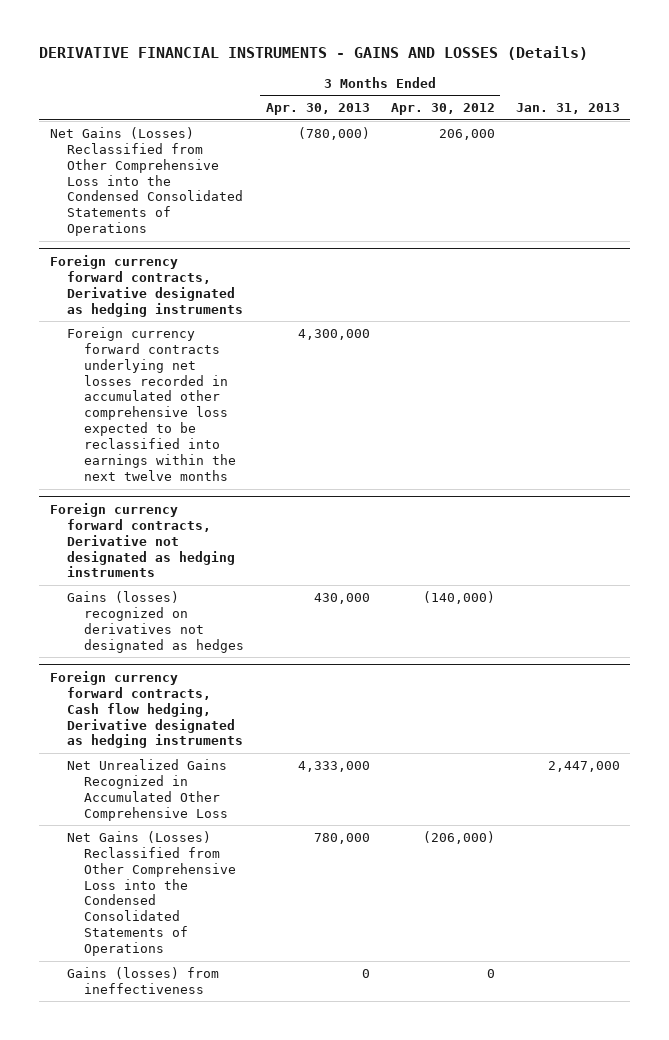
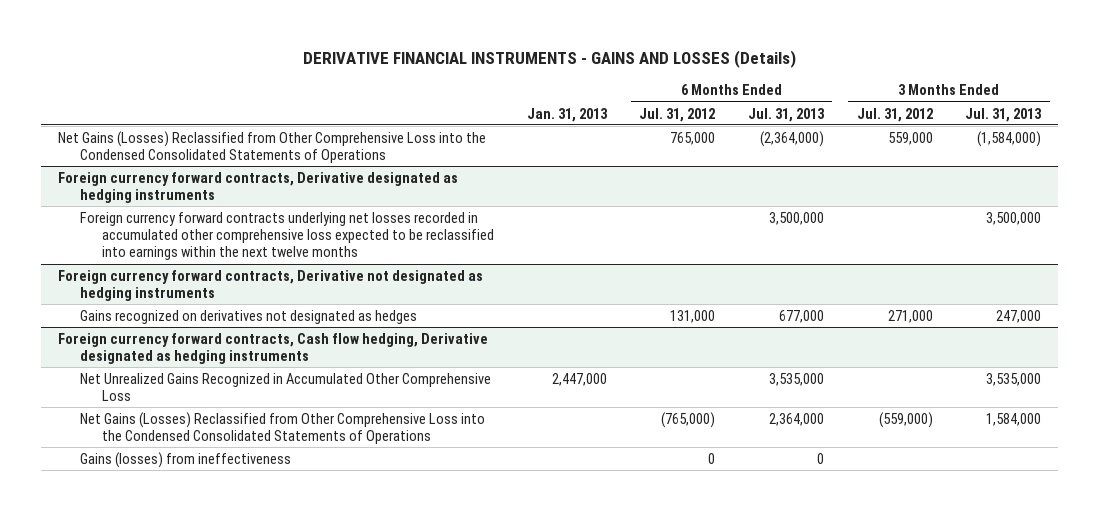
- | 3 Months Ended Apr. 30, 2013 | 3 Months Ended Apr. 30, 2012 | Jan. 31, 2013
+ | Jan. 31, 2013 | 6 Months Ended Jul. 31, 2012 | 6 Months Ended Jul. 31, 2013 | 3 Months Ended Jul. 31, 2012 | 3 Months Ended Jul. 31, 2013
@ Foreign currency forward contracts, Derivative not designated as hedging instruments
- Gains (losses) recognized on derivatives not designated as hedges | 430,000 | (140,000) |
+ Gains recognized on derivatives not designated as hedges | | 131,000 | 677,000 | 271,000 | 247,000

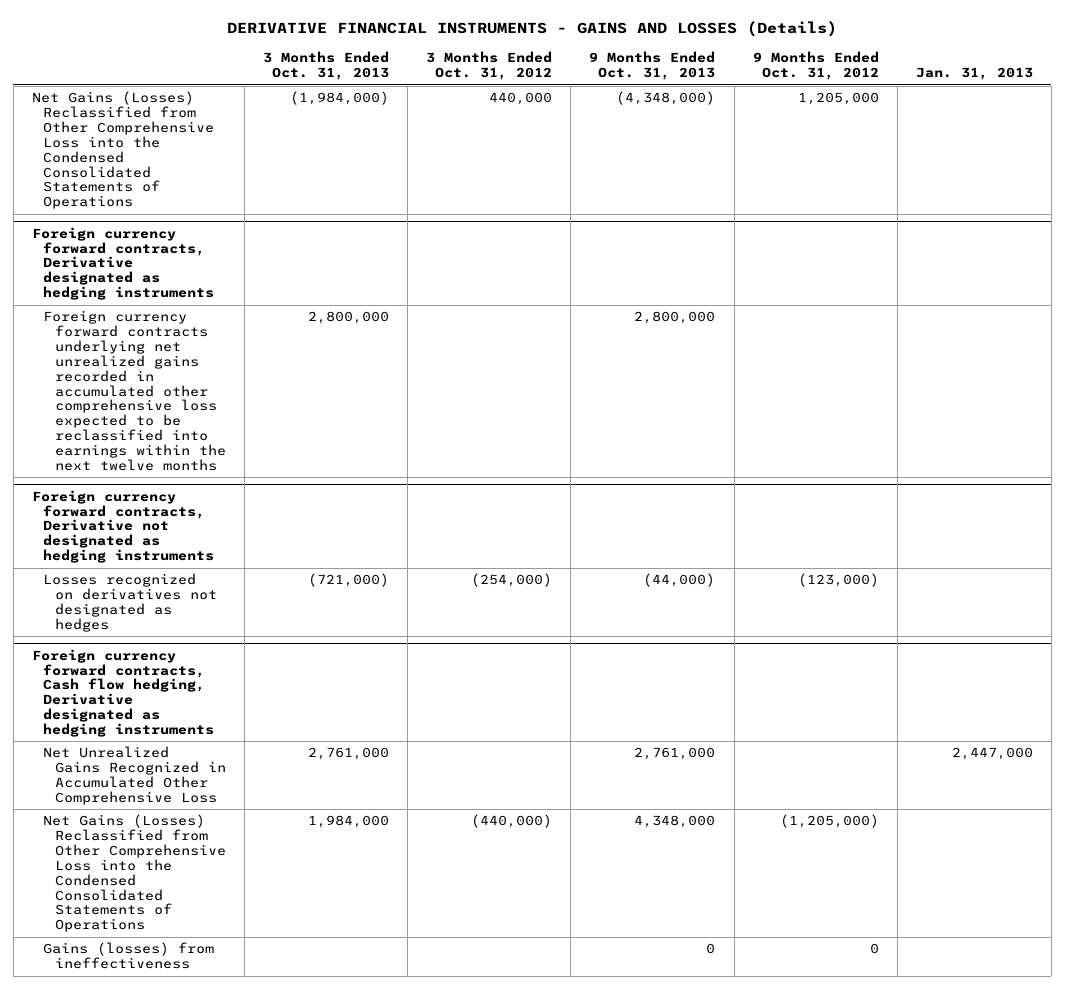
- | Jan. 31, 2013 | 6 Months Ended Jul. 31, 2012 | 6 Months Ended Jul. 31, 2013 | 3 Months Ended Jul. 31, 2012 | 3 Months Ended Jul. 31, 2013
+ | 3 Months Ended Oct. 31, 2013 | 3 Months Ended Oct. 31, 2012 | 9 Months Ended Oct. 31, 2013 | 9 Months Ended Oct. 31, 2012 | Jan. 31, 2013
@ Foreign currency forward contracts, Derivative designated as hedging instruments
- Foreign currency forward contracts underlying net losses recorded in accumulated other comprehensive loss expected to be reclassified into earnings within the next twelve months | | | 3,500,000 | | 3,500,000
+ Foreign currency forward contracts underlying net unrealized gains recorded in accumulated other comprehensive loss expected to be reclassified into earnings within the next twelve months | 2,800,000 | | 2,800,000 | |
@ Foreign currency forward contracts, Derivative not designated as hedging instruments
- Gains recognized on derivatives not designated as hedges | | 131,000 | 677,000 | 271,000 | 247,000
+ Losses recognized on derivatives not designated as hedges | (721,000) | (254,000) | (44,000) | (123,000) |

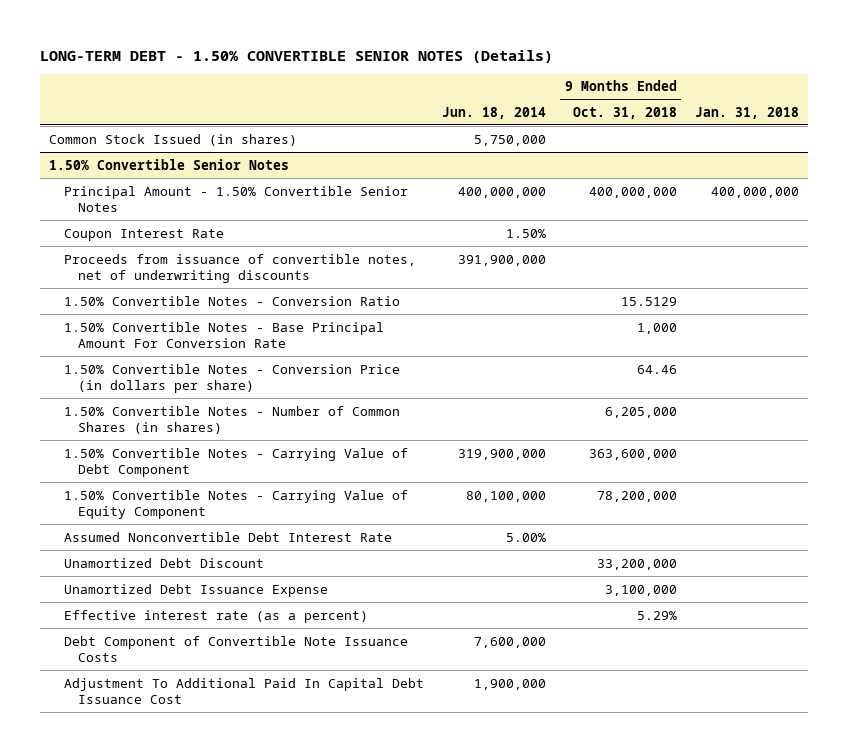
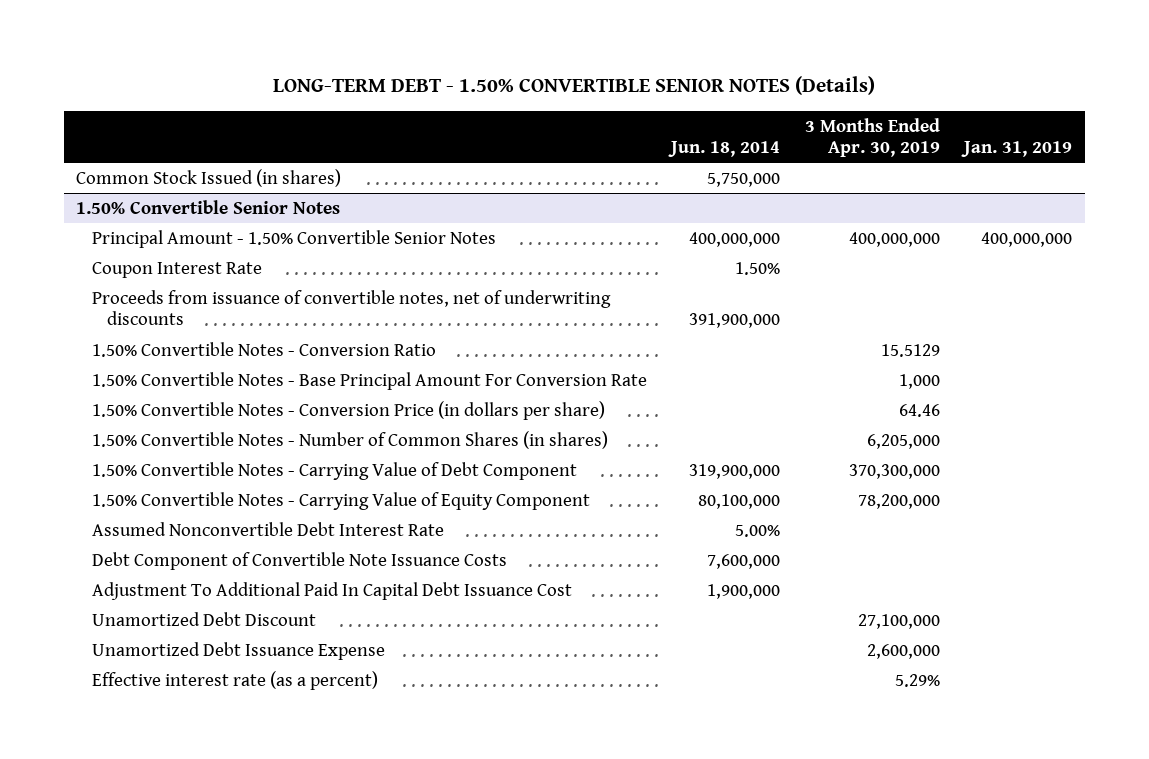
- | Jun. 18, 2014 | 9 Months Ended Oct. 31, 2018 | Jan. 31, 2018
+ | Jun. 18, 2014 | 3 Months Ended Apr. 30, 2019 | Jan. 31, 2019
@ 1.50% Convertible Senior Notes
moved up: Debt Component of Convertible Note Issuance Costs | 7,600,000 | |
moved up: Adjustment To Additional Paid In Capital Debt Issuance Cost | 1,900,000 | |

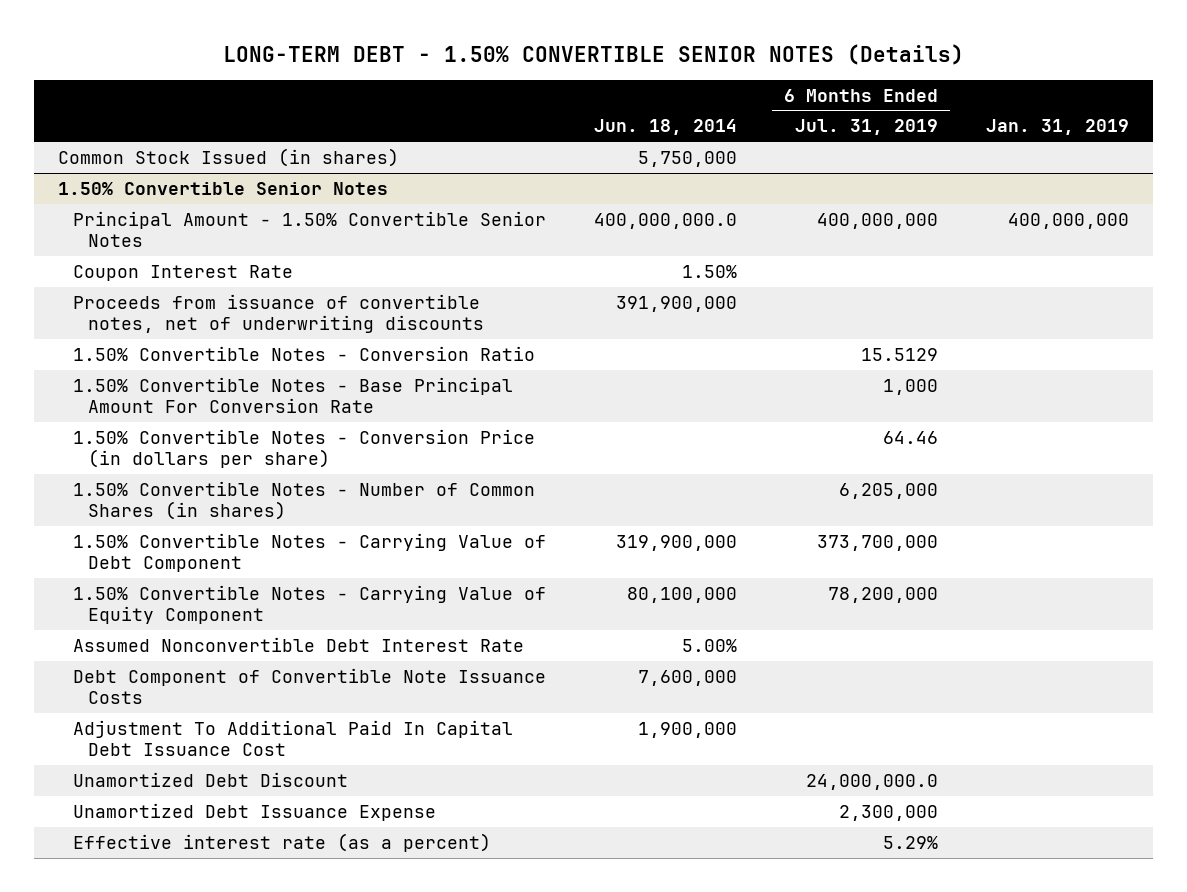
- | Jun. 18, 2014 | 3 Months Ended Apr. 30, 2019 | Jan. 31, 2019
+ | Jun. 18, 2014 | 6 Months Ended Jul. 31, 2019 | Jan. 31, 2019
@ 1.50% Convertible Senior Notes
- Principal Amount - 1.50% Convertible Senior Notes | 400,000,000 | 400,000,000 | 400,000,000
+ Principal Amount - 1.50% Convertible Senior Notes | 400,000,000.0 | 400,000,000 | 400,000,000

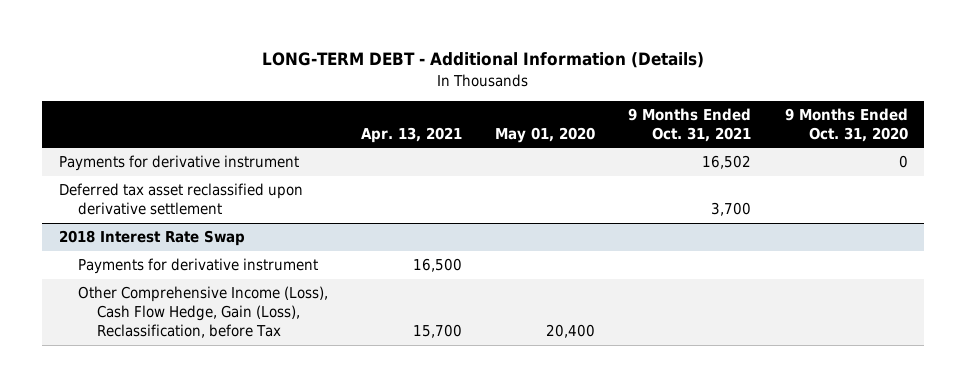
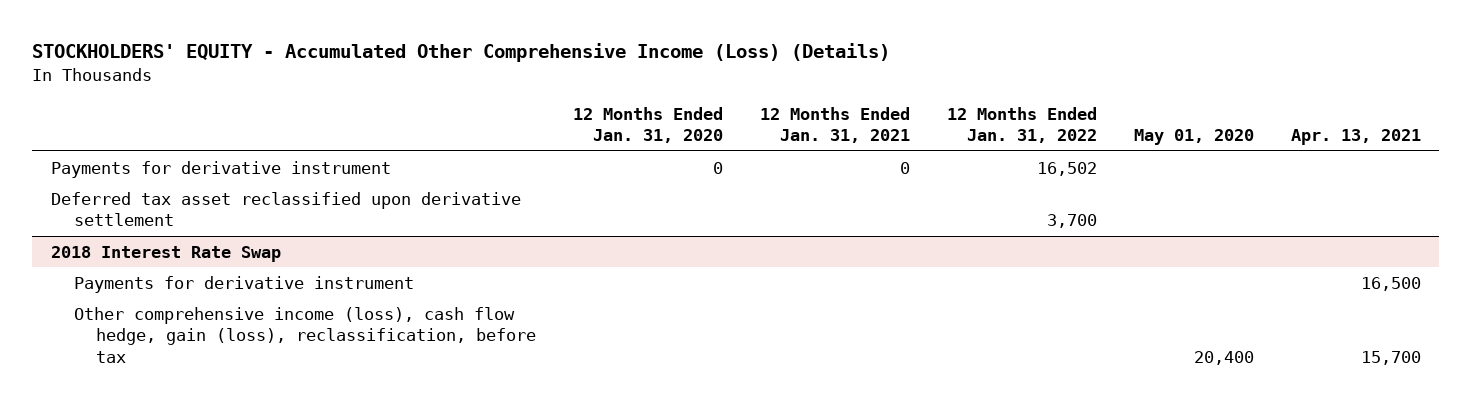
- LONG-TERM DEBT - Additional Information (Details)
+ STOCKHOLDERS' EQUITY - Accumulated Other Comprehensive Income (Loss) (Details)
- | Apr. 13, 2021 | May 01, 2020 | 9 Months Ended Oct. 31, 2021 | 9 Months Ended Oct. 31, 2020
+ | 12 Months Ended Jan. 31, 2020 | 12 Months Ended Jan. 31, 2021 | 12 Months Ended Jan. 31, 2022 | May 01, 2020 | Apr. 13, 2021
@ 2018 Interest Rate Swap
- Other Comprehensive Income (Loss), Cash Flow Hedge, Gain (Loss), Reclassification, before Tax | 15,700 | 20,400 | |
+ Other comprehensive income (loss), cash flow hedge, gain (loss), reclassification, before tax | | | | 20,400 | 15,700

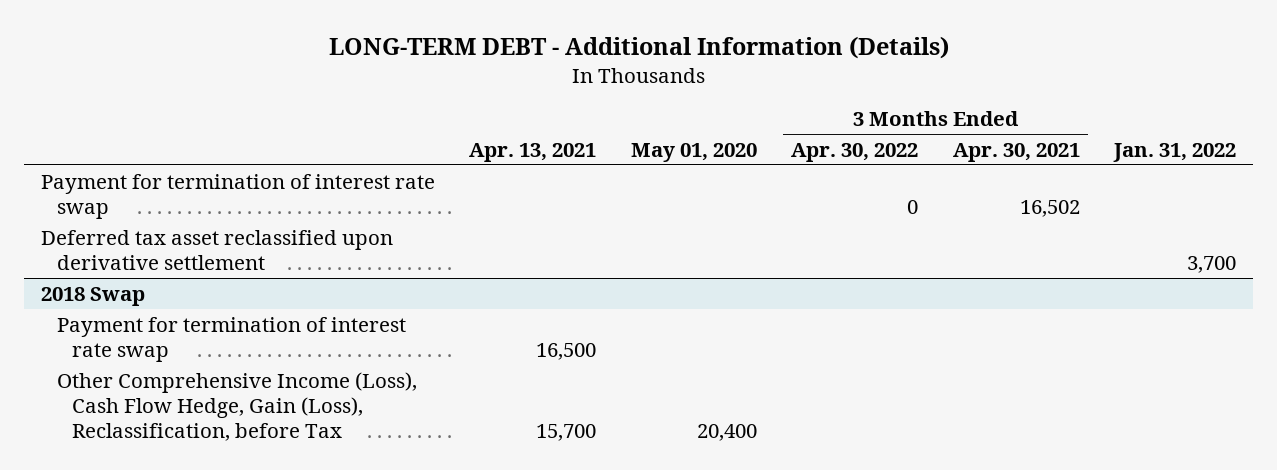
- STOCKHOLDERS' EQUITY - Accumulated Other Comprehensive Income (Loss) (Details)
+ LONG-TERM DEBT - Additional Information (Details)
- | 12 Months Ended Jan. 31, 2020 | 12 Months Ended Jan. 31, 2021 | 12 Months Ended Jan. 31, 2022 | May 01, 2020 | Apr. 13, 2021
+ | Apr. 13, 2021 | May 01, 2020 | 3 Months Ended Apr. 30, 2022 | 3 Months Ended Apr. 30, 2021 | Jan. 31, 2022
- Payments for derivative instrument | 0 | 0 | 16,502 | |
+ Payment for termination of interest rate swap | | | 0 | 16,502 |
- 2018 Interest Rate Swap
- Payments for derivative instrument | | | | | 16,500
- Other comprehensive income (loss), cash flow hedge, gain (loss), reclassification, before tax | | | | 20,400 | 15,700
+ 2018 Swap
+ Payment for termination of interest rate swap | 16,500 | | | |
+ Other Comprehensive Income (Loss), Cash Flow Hedge, Gain (Loss), Reclassification, before Tax | 15,700 | 20,400 | | |

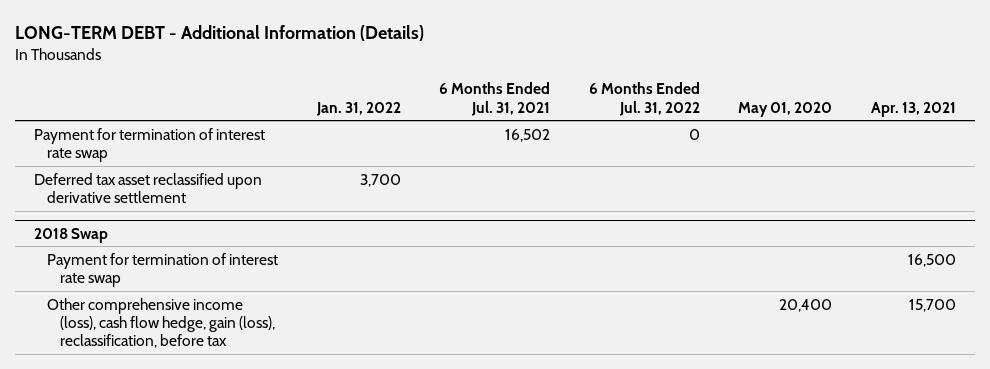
- | Apr. 13, 2021 | May 01, 2020 | 3 Months Ended Apr. 30, 2022 | 3 Months Ended Apr. 30, 2021 | Jan. 31, 2022
+ | Jan. 31, 2022 | 6 Months Ended Jul. 31, 2021 | 6 Months Ended Jul. 31, 2022 | May 01, 2020 | Apr. 13, 2021
@ 2018 Swap
- Other Comprehensive Income (Loss), Cash Flow Hedge, Gain (Loss), Reclassification, before Tax | 15,700 | 20,400 | | |
+ Other comprehensive income (loss), cash flow hedge, gain (loss), reclassification, before tax | | | | 20,400 | 15,700

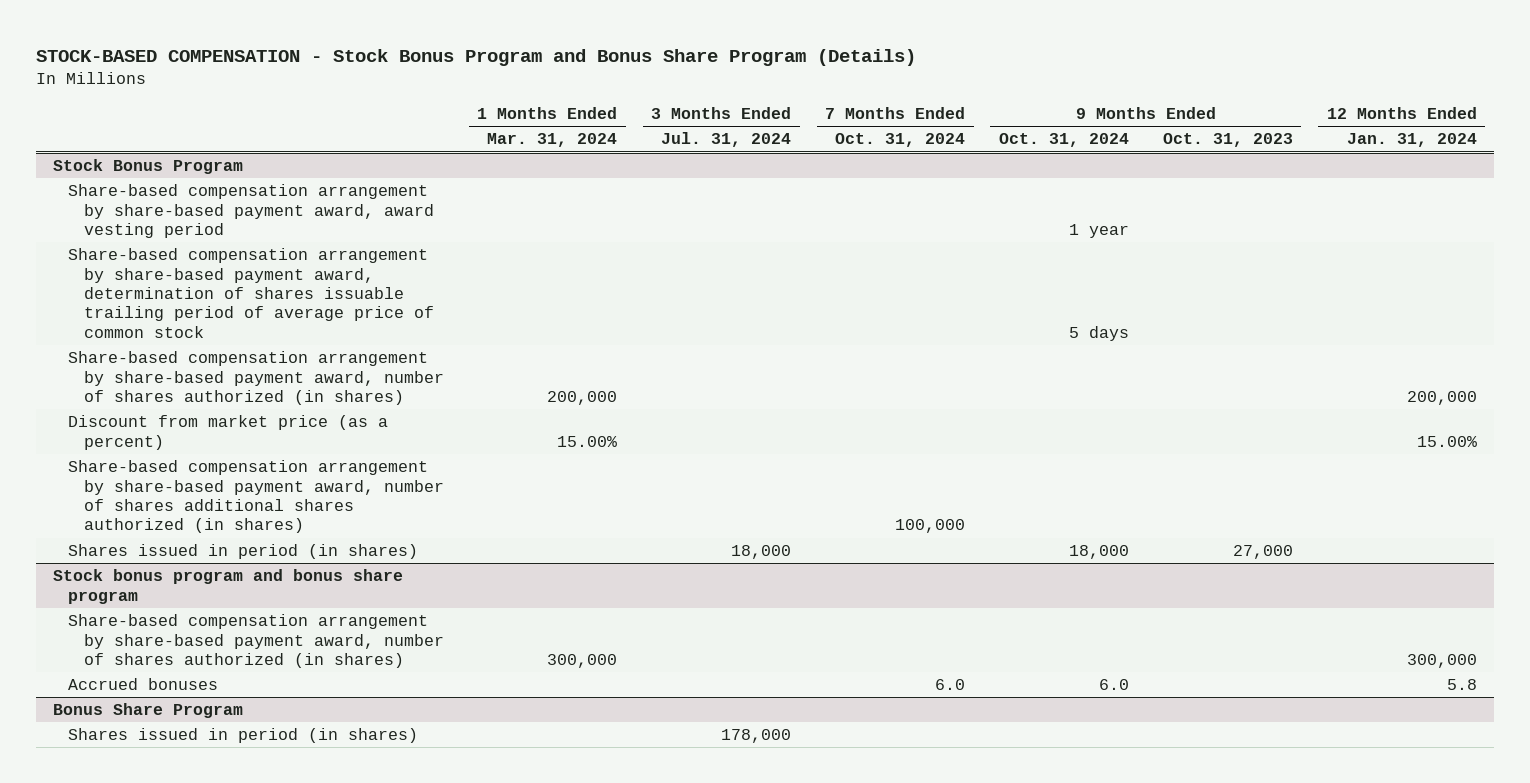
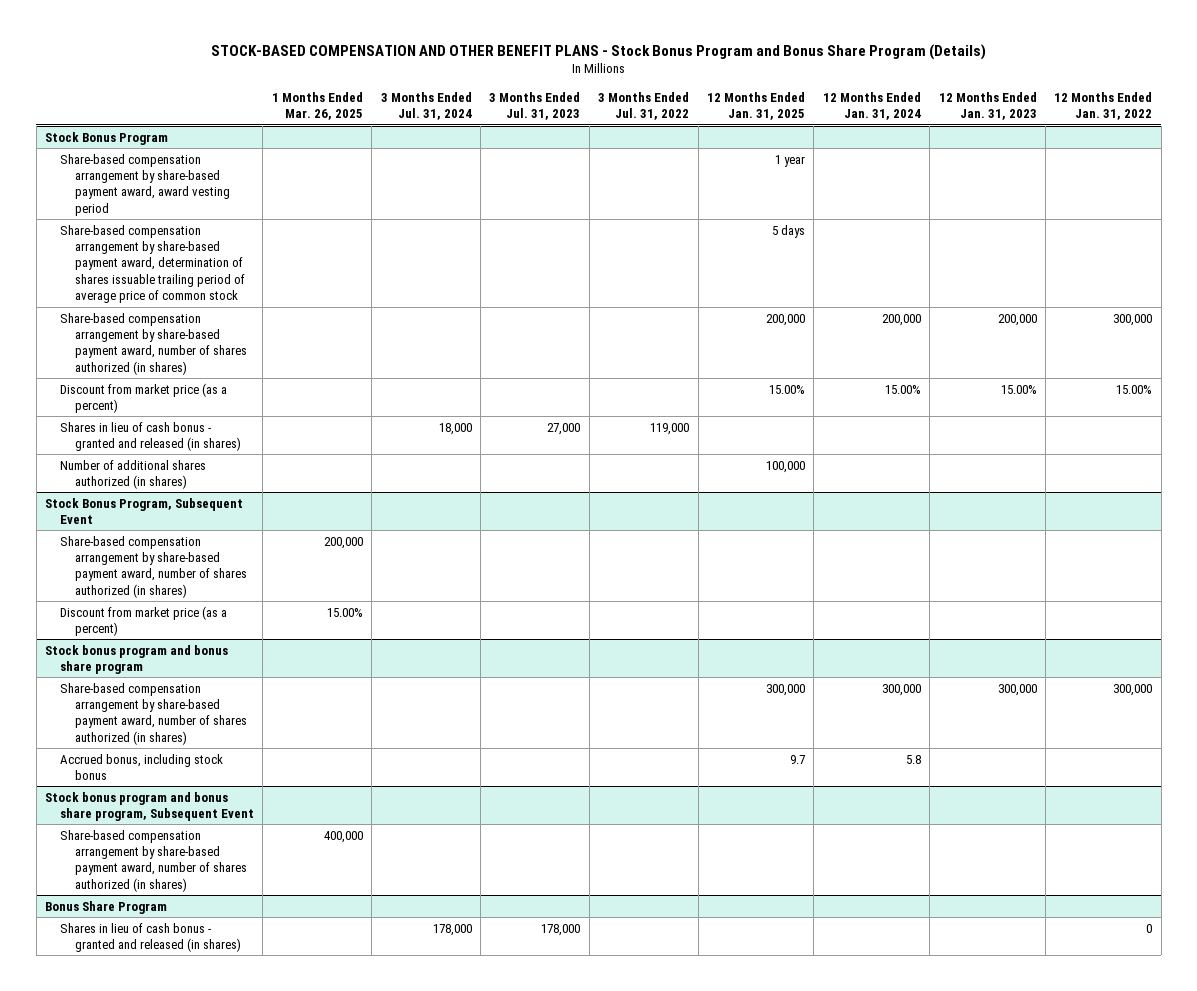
- STOCK-BASED COMPENSATION - Stock Bonus Program and Bonus Share Program (Details)
+ STOCK-BASED COMPENSATION AND OTHER BENEFIT PLANS - Stock Bonus Program and Bonus Share Program (Details)
- | 1 Months Ended Mar. 31, 2024 | 3 Months Ended Jul. 31, 2024 | 7 Months Ended Oct. 31, 2024 | 9 Months Ended Oct. 31, 2024 | 9 Months Ended Oct. 31, 2023 | 12 Months Ended Jan. 31, 2024
+ | 1 Months Ended Mar. 26, 2025 | 3 Months Ended Jul. 31, 2024 | 3 Months Ended Jul. 31, 2023 | 3 Months Ended Jul. 31, 2022 | 12 Months Ended Jan. 31, 2025 | 12 Months Ended Jan. 31, 2024 | 12 Months Ended Jan. 31, 2023 | 12 Months Ended Jan. 31, 2022
@ Stock Bonus Program
- Share-based compensation arrangement by share-based payment award, number of shares additional shares authorized (in shares) | | | 100,000 | | |
- Shares issued in period (in shares) | | 18,000 | | 18,000 | 27,000 |
+ Shares in lieu of cash bonus - granted and released (in shares) | | 18,000 | 27,000 | 119,000 | | | |
+ Number of additional shares authorized (in shares) | | | | | 100,000 | | |
+ Stock Bonus Program, Subsequent Event
+ Share-based compensation arrangement by share-based payment award, number of shares authorized (in shares) | 200,000 | | | | | | |
+ Discount from market price (as a percent) | 15.00% | | | | | | |
@ Stock bonus program and bonus share program
- Accrued bonuses | | | 6.0 | 6.0 | | 5.8
+ Accrued bonus, including stock bonus | | | | | 9.7 | 5.8 | |
+ Stock bonus program and bonus share program, Subsequent Event
+ Share-based compensation arrangement by share-based payment award, number of shares authorized (in shares) | 400,000 | | | | | | |
@ Bonus Share Program
- Shares issued in period (in shares) | | 178,000 | | | |
+ Shares in lieu of cash bonus - granted and released (in shares) | | 178,000 | 178,000 | | | | | 0

